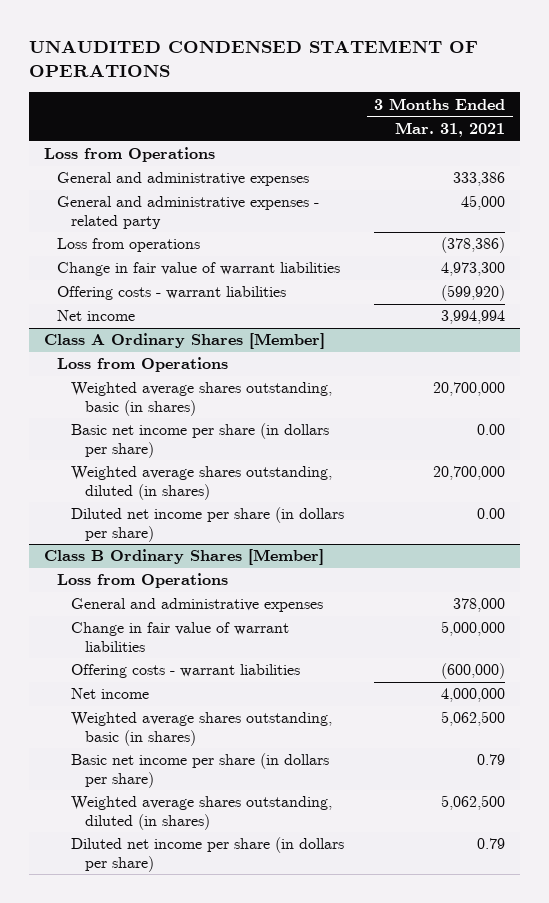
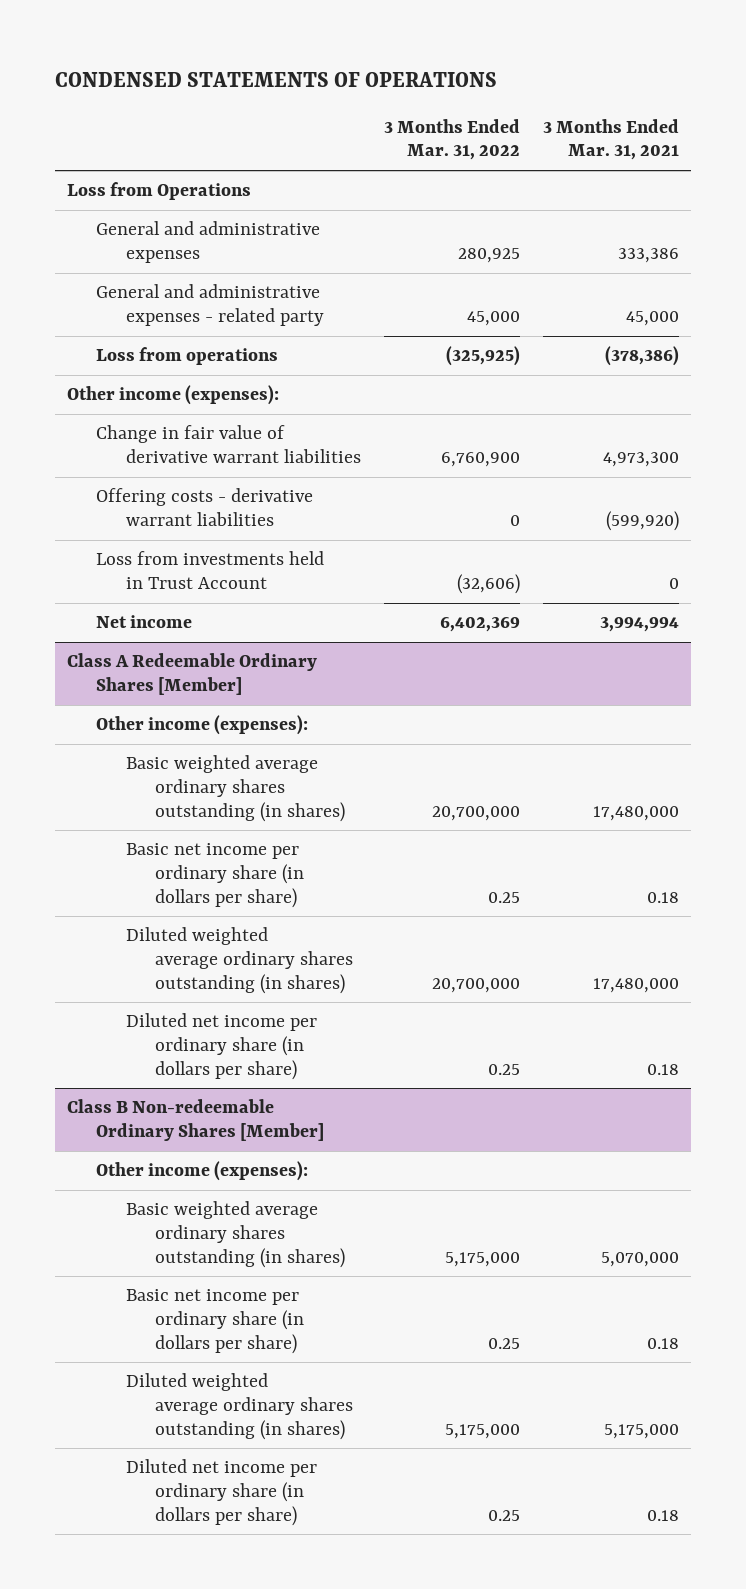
- UNAUDITED CONDENSED STATEMENT OF OPERATIONS
+ CONDENSED STATEMENTS OF OPERATIONS
- | 3 Months Ended Mar. 31, 2021
+ | 3 Months Ended Mar. 31, 2022 | 3 Months Ended Mar. 31, 2021
- Change in fair value of warrant liabilities | 4,973,300
- Offering costs - warrant liabilities | (599,920)
+ Other income (expenses):
+ Change in fair value of derivative warrant liabilities | 6,760,900 | 4,973,300
+ Offering costs - derivative warrant liabilities | 0 | (599,920)
+ Loss from investments held in Trust Account | (32,606) | 0
- Class A Ordinary Shares [Member]
- Loss from Operations
- Weighted average shares outstanding, basic (in shares) | 20,700,000
- Basic net income per share (in dollars per share) | 0.00
- Weighted average shares outstanding, diluted (in shares) | 20,700,000
- Diluted net income per share (in dollars per share) | 0.00
- Class B Ordinary Shares [Member]
- Loss from Operations
- General and administrative expenses | 378,000
- Change in fair value of warrant liabilities | 5,000,000
- Offering costs - warrant liabilities | (600,000)
- Net income | 4,000,000
- Weighted average shares outstanding, basic (in shares) | 5,062,500
- Basic net income per share (in dollars per share) | 0.79
- Weighted average shares outstanding, diluted (in shares) | 5,062,500
- Diluted net income per share (in dollars per share) | 0.79
+ Class A Redeemable Ordinary Shares [Member]
+ Other income (expenses):
+ Basic weighted average ordinary shares outstanding (in shares) | 20,700,000 | 17,480,000
+ Basic net income per ordinary share (in dollars per share) | 0.25 | 0.18
+ Diluted weighted average ordinary shares outstanding (in shares) | 20,700,000 | 17,480,000
+ Diluted net income per ordinary share (in dollars per share) | 0.25 | 0.18
+ Class B Non-redeemable Ordinary Shares [Member]
+ Other income (expenses):
+ Basic weighted average ordinary shares outstanding (in shares) | 5,175,000 | 5,070,000
+ Basic net income per ordinary share (in dollars per share) | 0.25 | 0.18
+ Diluted weighted average ordinary shares outstanding (in shares) | 5,175,000 | 5,175,000
+ Diluted net income per ordinary share (in dollars per share) | 0.25 | 0.18

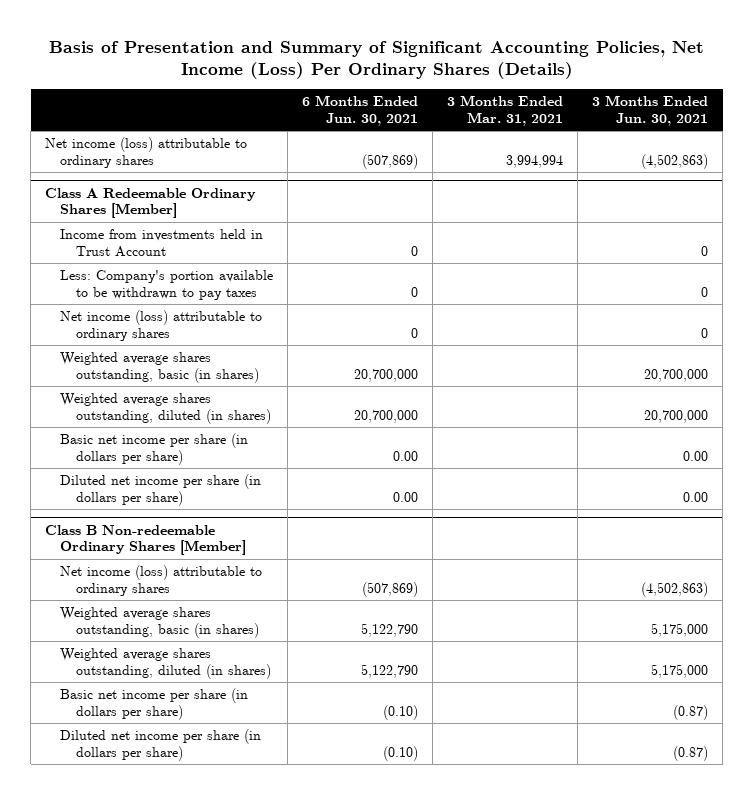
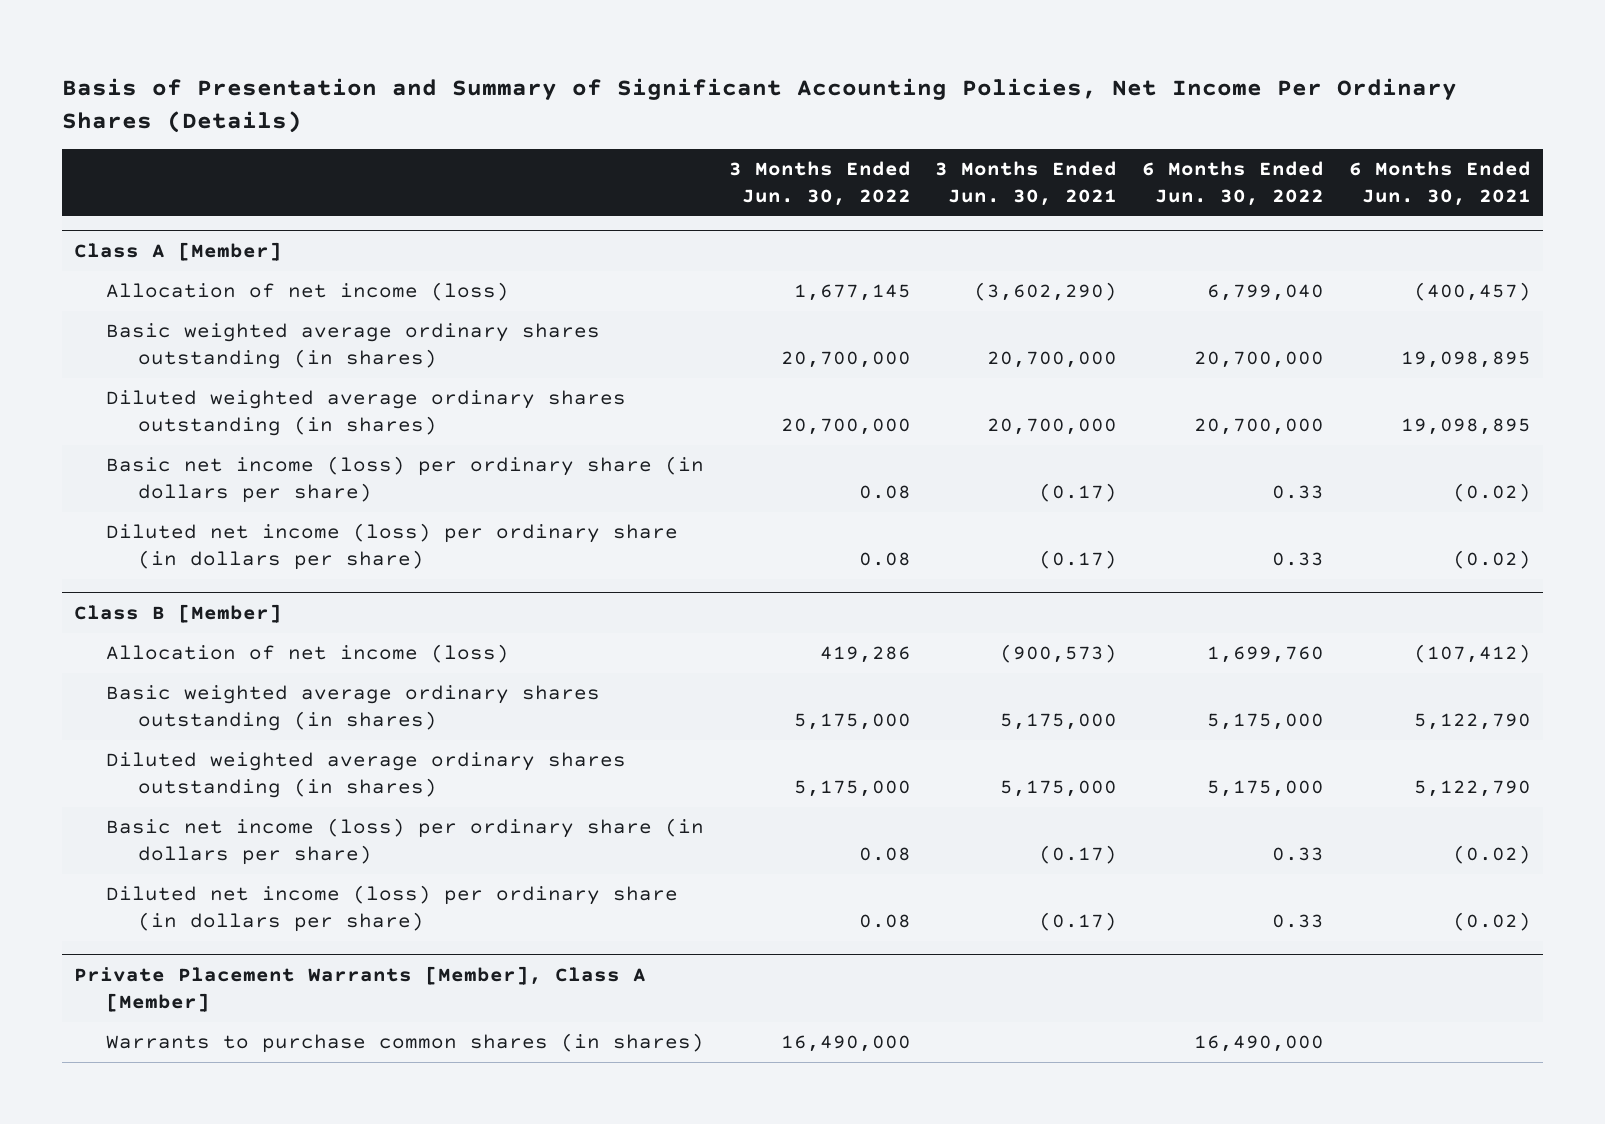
- Basis of Presentation and Summary of Significant Accounting Policies, Net Income (Loss) Per Ordinary Shares (Details)
+ Basis of Presentation and Summary of Significant Accounting Policies, Net Income Per Ordinary Shares (Details)
- | 6 Months Ended Jun. 30, 2021 | 3 Months Ended Mar. 31, 2021 | 3 Months Ended Jun. 30, 2021
+ | 3 Months Ended Jun. 30, 2022 | 3 Months Ended Jun. 30, 2021 | 6 Months Ended Jun. 30, 2022 | 6 Months Ended Jun. 30, 2021
- Net income (loss) attributable to ordinary shares | (507,869) | 3,994,994 | (4,502,863)
- Class A Redeemable Ordinary Shares [Member]
- Income from investments held in Trust Account | 0 | | 0
- Less: Company's portion available to be withdrawn to pay taxes | 0 | | 0
- Net income (loss) attributable to ordinary shares | 0 | | 0
- Weighted average shares outstanding, basic (in shares) | 20,700,000 | | 20,700,000
- Weighted average shares outstanding, diluted (in shares) | 20,700,000 | | 20,700,000
- Basic net income per share (in dollars per share) | 0.00 | | 0.00
- Diluted net income per share (in dollars per share) | 0.00 | | 0.00
- Class B Non-redeemable Ordinary Shares [Member]
- Net income (loss) attributable to ordinary shares | (507,869) | | (4,502,863)
- Weighted average shares outstanding, basic (in shares) | 5,122,790 | | 5,175,000
- Weighted average shares outstanding, diluted (in shares) | 5,122,790 | | 5,175,000
- Basic net income per share (in dollars per share) | (0.10) | | (0.87)
- Diluted net income per share (in dollars per share) | (0.10) | | (0.87)
+ Class A [Member]
+ Allocation of net income (loss) | 1,677,145 | (3,602,290) | 6,799,040 | (400,457)
+ Basic weighted average ordinary shares outstanding (in shares) | 20,700,000 | 20,700,000 | 20,700,000 | 19,098,895
+ Diluted weighted average ordinary shares outstanding (in shares) | 20,700,000 | 20,700,000 | 20,700,000 | 19,098,895
+ Basic net income (loss) per ordinary share (in dollars per share) | 0.08 | (0.17) | 0.33 | (0.02)
+ Diluted net income (loss) per ordinary share (in dollars per share) | 0.08 | (0.17) | 0.33 | (0.02)
+ Class B [Member]
+ Allocation of net income (loss) | 419,286 | (900,573) | 1,699,760 | (107,412)
+ Basic weighted average ordinary shares outstanding (in shares) | 5,175,000 | 5,175,000 | 5,175,000 | 5,122,790
+ Diluted weighted average ordinary shares outstanding (in shares) | 5,175,000 | 5,175,000 | 5,175,000 | 5,122,790
+ Basic net income (loss) per ordinary share (in dollars per share) | 0.08 | (0.17) | 0.33 | (0.02)
+ Diluted net income (loss) per ordinary share (in dollars per share) | 0.08 | (0.17) | 0.33 | (0.02)
+ Private Placement Warrants [Member], Class A [Member]
+ Warrants to purchase common shares (in shares) | 16,490,000 | | 16,490,000 |

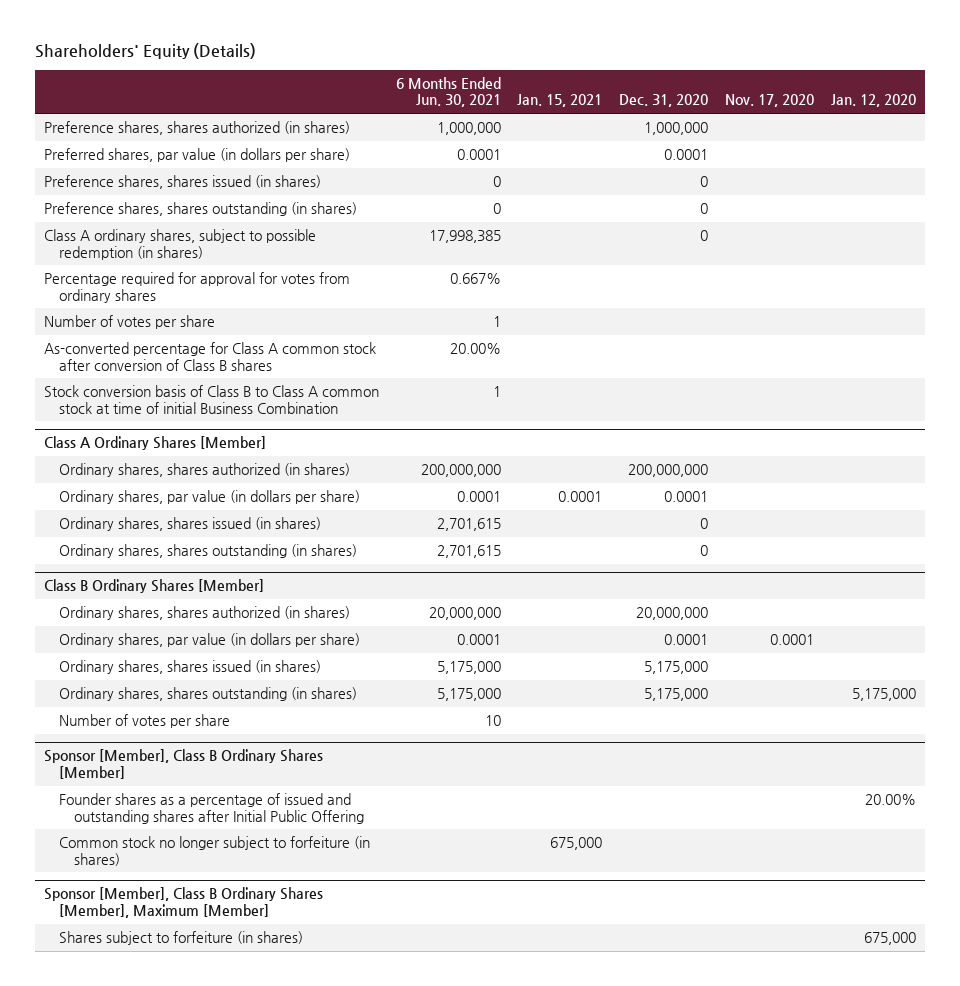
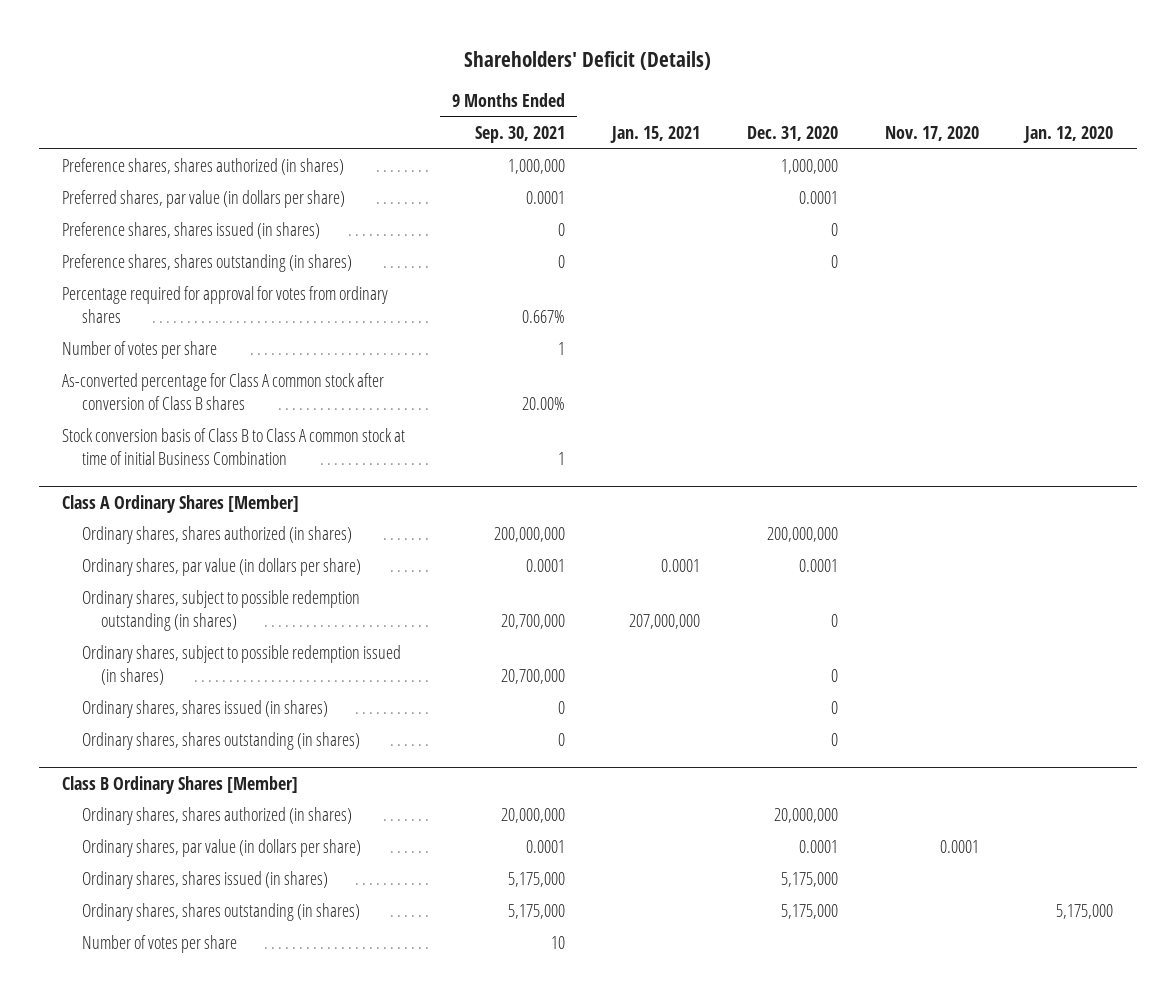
- Shareholders' Equity (Details)
+ Shareholders' Deficit (Details)
- | 6 Months Ended Jun. 30, 2021 | Jan. 15, 2021 | Dec. 31, 2020 | Nov. 17, 2020 | Jan. 12, 2020
+ | 9 Months Ended Sep. 30, 2021 | Jan. 15, 2021 | Dec. 31, 2020 | Nov. 17, 2020 | Jan. 12, 2020
- Class A ordinary shares, subject to possible redemption (in shares) | 17,998,385 | | 0 | |
@ Class A Ordinary Shares [Member]
+ Ordinary shares, subject to possible redemption outstanding (in shares) | 20,700,000 | 207,000,000 | 0 | |
+ Ordinary shares, subject to possible redemption issued (in shares) | 20,700,000 | | 0 | |
- Sponsor [Member], Class B Ordinary Shares [Member]
- Founder shares as a percentage of issued and outstanding shares after Initial Public Offering | | | | | 20.00%
- Common stock no longer subject to forfeiture (in shares) | | 675,000 | | |
- Sponsor [Member], Class B Ordinary Shares [Member], Maximum [Member]
- Shares subject to forfeiture (in shares) | | | | | 675,000

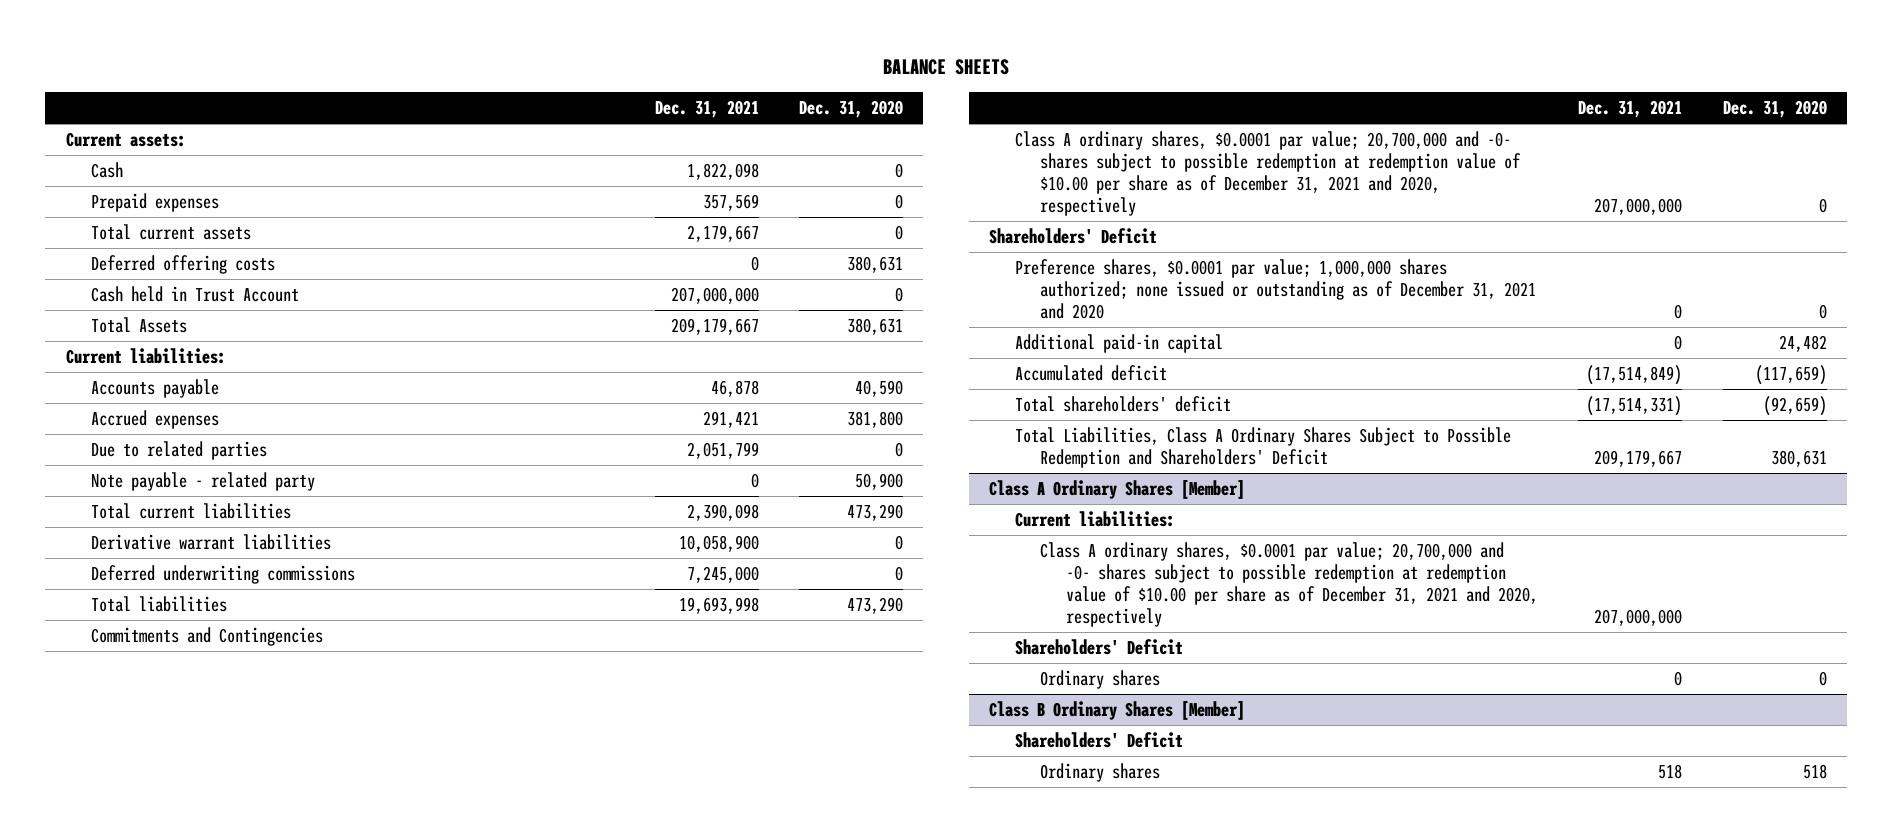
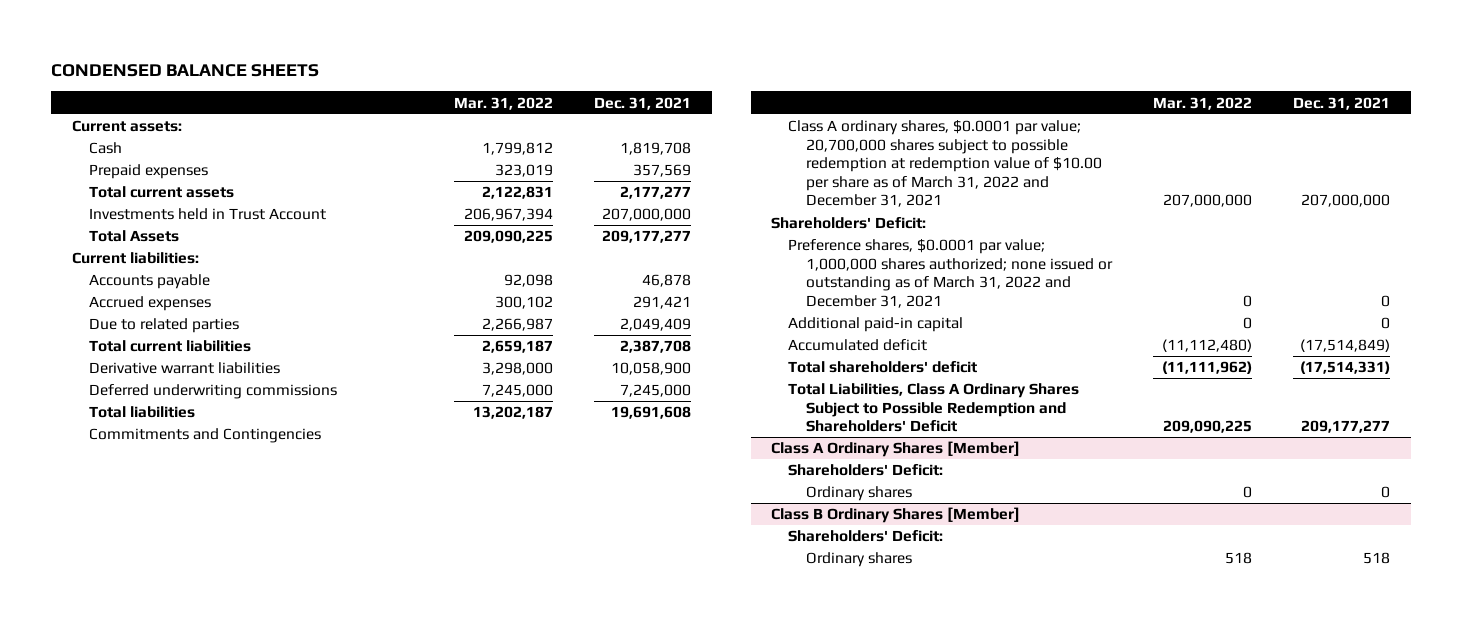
- BALANCE SHEETS
+ CONDENSED BALANCE SHEETS
- | Dec. 31, 2021 | Dec. 31, 2020
+ | Mar. 31, 2022 | Dec. 31, 2021
- Cash | 1,822,098 | 0
+ Cash | 1,799,812 | 1,819,708
- Total current assets | 2,179,667 | 0
- Deferred offering costs | 0 | 380,631
- Cash held in Trust Account | 207,000,000 | 0
- Total Assets | 209,179,667 | 380,631
+ Total current assets | 2,122,831 | 2,177,277
+ Investments held in Trust Account | 206,967,394 | 207,000,000
+ Total Assets | 209,090,225 | 209,177,277
- Due to related parties | 2,051,799 | 0
- Note payable - related party | 0 | 50,900
- Total current liabilities | 2,390,098 | 473,290
+ Due to related parties | 2,266,987 | 2,049,409
+ Total current liabilities | 2,659,187 | 2,387,708
- Total liabilities | 19,693,998 | 473,290
+ Total liabilities | 13,202,187 | 19,691,608
- Class A ordinary shares, $0.0001 par value; 20,700,000 and -0- shares subject to possible redemption at redemption value of $10.00 per share as of December 31, 2021 and 2020, respectively | 207,000,000 | 0
- Shareholders' Deficit
- Preference shares, $0.0001 par value; 1,000,000 shares authorized; none issued or outstanding as of December 31, 2021 and 2020 | 0 | 0
+ Class A ordinary shares, $0.0001 par value; 20,700,000 shares subject to possible redemption at redemption value of $10.00 per share as of March 31, 2022 and December 31, 2021 | 207,000,000 | 207,000,000
+ Shareholders' Deficit:
+ Preference shares, $0.0001 par value; 1,000,000 shares authorized; none issued or outstanding as of March 31, 2022 and December 31, 2021 | 0 | 0
- Total Liabilities, Class A Ordinary Shares Subject to Possible Redemption and Shareholders' Deficit | 209,179,667 | 380,631
+ Total Liabilities, Class A Ordinary Shares Subject to Possible Redemption and Shareholders' Deficit | 209,090,225 | 209,177,277
@ Class A Ordinary Shares [Member]
- Current liabilities:
- Class A ordinary shares, $0.0001 par value; 20,700,000 and -0- shares subject to possible redemption at redemption value of $10.00 per share as of December 31, 2021 and 2020, respectively | 207,000,000 |
- Shareholders' Deficit
+ Shareholders' Deficit:
@ Class B Ordinary Shares [Member]
- Shareholders' Deficit
+ Shareholders' Deficit:

